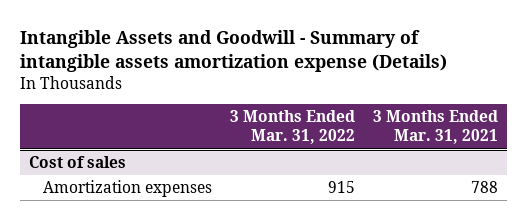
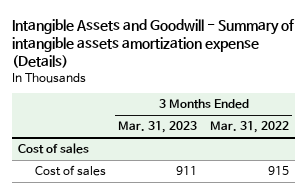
- | 3 Months Ended Mar. 31, 2022 | 3 Months Ended Mar. 31, 2021
+ | 3 Months Ended Mar. 31, 2023 | 3 Months Ended Mar. 31, 2022
@ Cost of sales
- Amortization expenses | 915 | 788
+ Cost of sales | 911 | 915

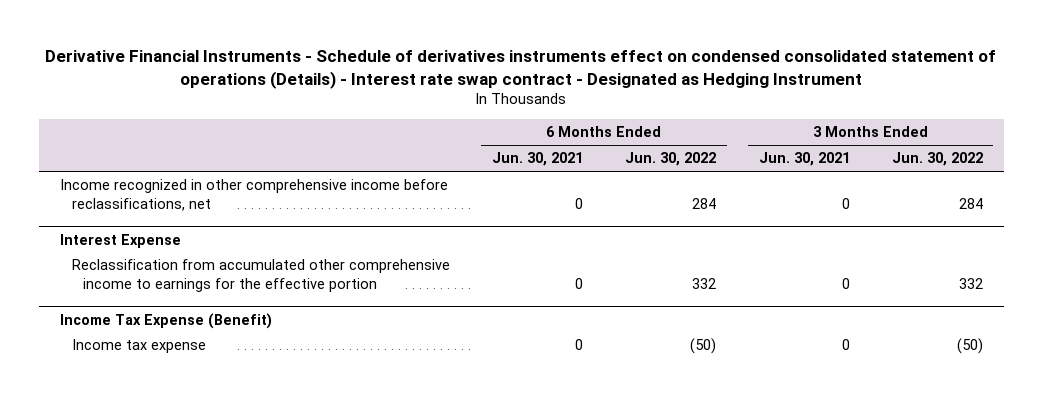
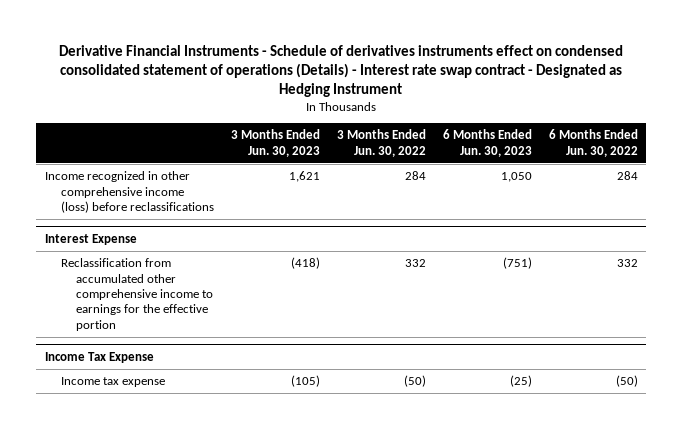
- | 6 Months Ended Jun. 30, 2021 | 6 Months Ended Jun. 30, 2022 | 3 Months Ended Jun. 30, 2021 | 3 Months Ended Jun. 30, 2022
+ | 3 Months Ended Jun. 30, 2023 | 3 Months Ended Jun. 30, 2022 | 6 Months Ended Jun. 30, 2023 | 6 Months Ended Jun. 30, 2022
- Income recognized in other comprehensive income before reclassifications, net | 0 | 284 | 0 | 284
+ Income recognized in other comprehensive income (loss) before reclassifications | 1,621 | 284 | 1,050 | 284
- Income Tax Expense (Benefit)
+ Income Tax Expense

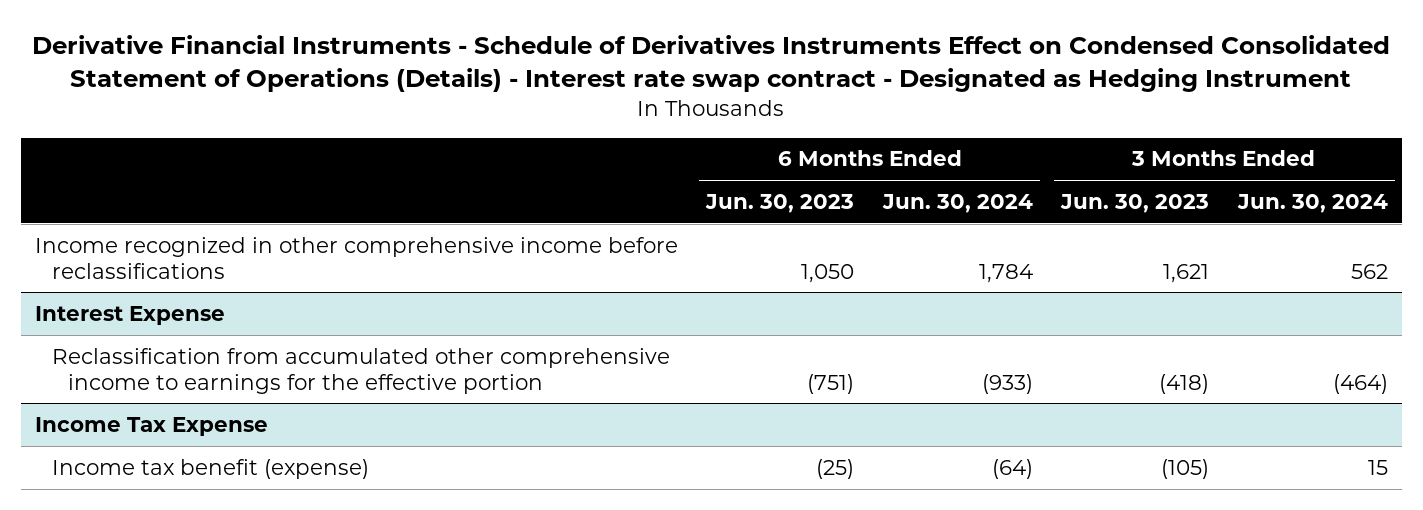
- Derivative Financial Instruments - Schedule of derivatives instruments effect on condensed consolidated statement of operations (Details) - Interest rate swap contract - Designated as Hedging Instrument
+ Derivative Financial Instruments - Schedule of Derivatives Instruments Effect on Condensed Consolidated Statement of Operations (Details) - Interest rate swap contract - Designated as Hedging Instrument
- | 3 Months Ended Jun. 30, 2023 | 3 Months Ended Jun. 30, 2022 | 6 Months Ended Jun. 30, 2023 | 6 Months Ended Jun. 30, 2022
+ | 6 Months Ended Jun. 30, 2023 | 6 Months Ended Jun. 30, 2024 | 3 Months Ended Jun. 30, 2023 | 3 Months Ended Jun. 30, 2024
- Income recognized in other comprehensive income (loss) before reclassifications | 1,621 | 284 | 1,050 | 284
+ Income recognized in other comprehensive income before reclassifications | 1,050 | 1,784 | 1,621 | 562
@ Income Tax Expense
- Income tax expense | (105) | (50) | (25) | (50)
+ Income tax benefit (expense) | (25) | (64) | (105) | 15

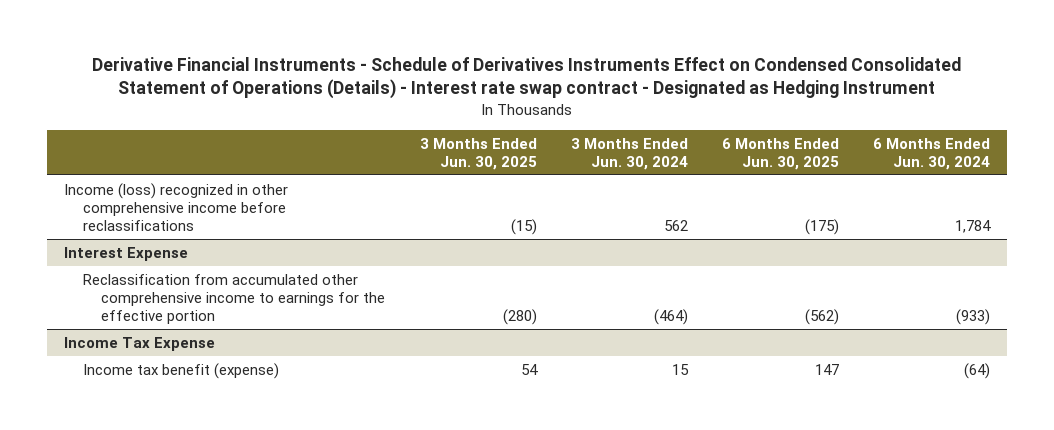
- | 6 Months Ended Jun. 30, 2023 | 6 Months Ended Jun. 30, 2024 | 3 Months Ended Jun. 30, 2023 | 3 Months Ended Jun. 30, 2024
+ | 3 Months Ended Jun. 30, 2025 | 3 Months Ended Jun. 30, 2024 | 6 Months Ended Jun. 30, 2025 | 6 Months Ended Jun. 30, 2024
- Income recognized in other comprehensive income before reclassifications | 1,050 | 1,784 | 1,621 | 562
+ Income (loss) recognized in other comprehensive income before reclassifications | (15) | 562 | (175) | 1,784

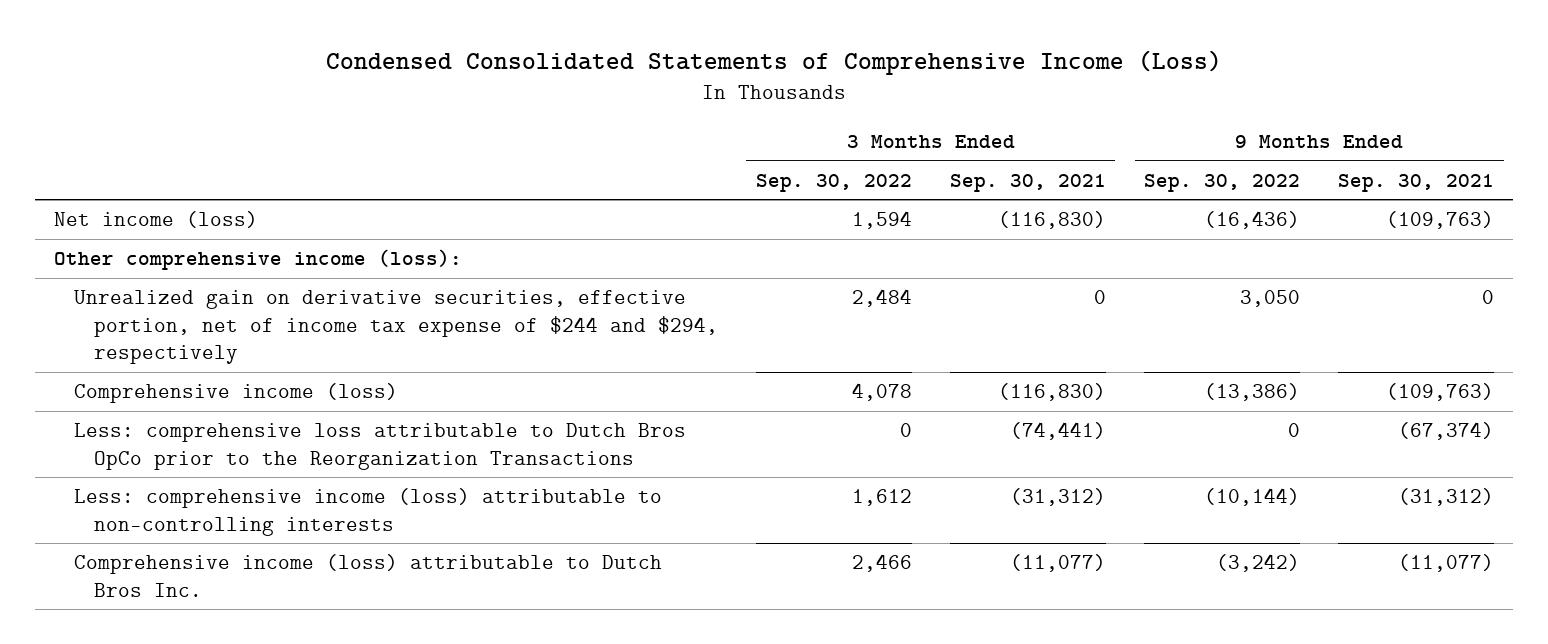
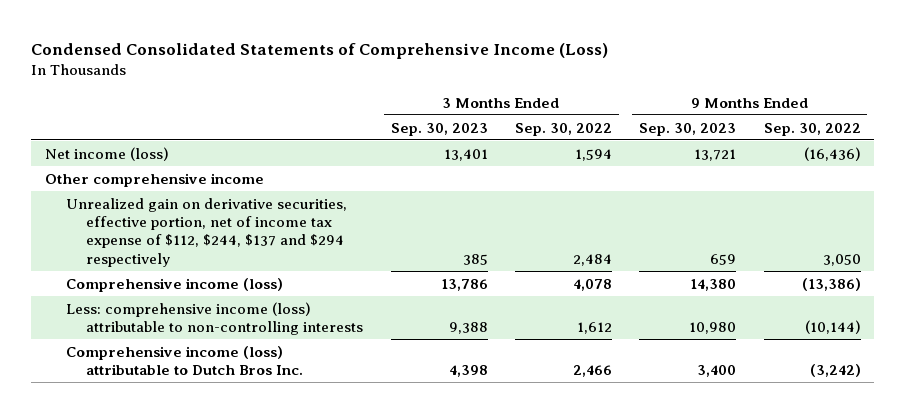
- | 3 Months Ended Sep. 30, 2022 | 3 Months Ended Sep. 30, 2021 | 9 Months Ended Sep. 30, 2022 | 9 Months Ended Sep. 30, 2021
+ | 3 Months Ended Sep. 30, 2023 | 3 Months Ended Sep. 30, 2022 | 9 Months Ended Sep. 30, 2023 | 9 Months Ended Sep. 30, 2022
- Other comprehensive income (loss):
- Unrealized gain on derivative securities, effective portion, net of income tax expense of $244 and $294, respectively | 2,484 | 0 | 3,050 | 0
+ Other comprehensive income
+ Unrealized gain on derivative securities, effective portion, net of income tax expense of $112, $244, $137 and $294 respectively | 385 | 2,484 | 659 | 3,050
- Less: comprehensive loss attributable to Dutch Bros OpCo prior to the Reorganization Transactions | 0 | (74,441) | 0 | (67,374)

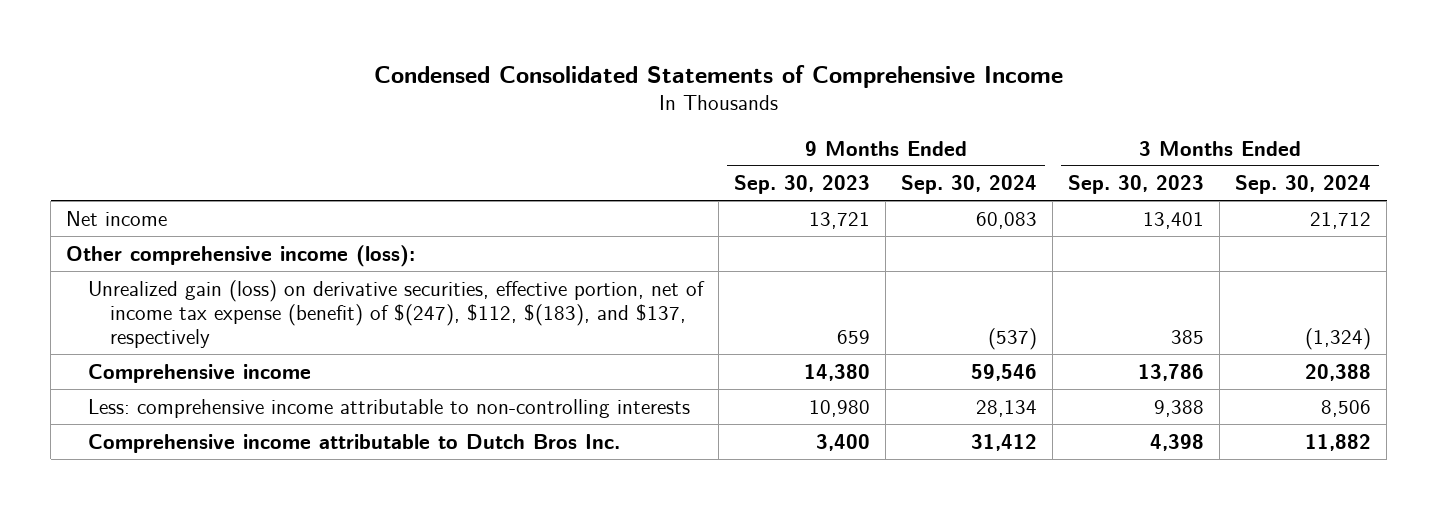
- Condensed Consolidated Statements of Comprehensive Income (Loss)
+ Condensed Consolidated Statements of Comprehensive Income
- | 3 Months Ended Sep. 30, 2023 | 3 Months Ended Sep. 30, 2022 | 9 Months Ended Sep. 30, 2023 | 9 Months Ended Sep. 30, 2022
+ | 9 Months Ended Sep. 30, 2023 | 9 Months Ended Sep. 30, 2024 | 3 Months Ended Sep. 30, 2023 | 3 Months Ended Sep. 30, 2024
- Net income (loss) | 13,401 | 1,594 | 13,721 | (16,436)
- Other comprehensive income
- Unrealized gain on derivative securities, effective portion, net of income tax expense of $112, $244, $137 and $294 respectively | 385 | 2,484 | 659 | 3,050
- Comprehensive income (loss) | 13,786 | 4,078 | 14,380 | (13,386)
- Less: comprehensive income (loss) attributable to non-controlling interests | 9,388 | 1,612 | 10,980 | (10,144)
- Comprehensive income (loss) attributable to Dutch Bros Inc. | 4,398 | 2,466 | 3,400 | (3,242)
+ Net income | 13,721 | 60,083 | 13,401 | 21,712
+ Other comprehensive income (loss):
+ Unrealized gain (loss) on derivative securities, effective portion, net of income tax expense (benefit) of $(247), $112, $(183), and $137, respectively | 659 | (537) | 385 | (1,324)
+ Comprehensive income | 14,380 | 59,546 | 13,786 | 20,388
+ Less: comprehensive income attributable to non-controlling interests | 10,980 | 28,134 | 9,388 | 8,506
+ Comprehensive income attributable to Dutch Bros Inc. | 3,400 | 31,412 | 4,398 | 11,882

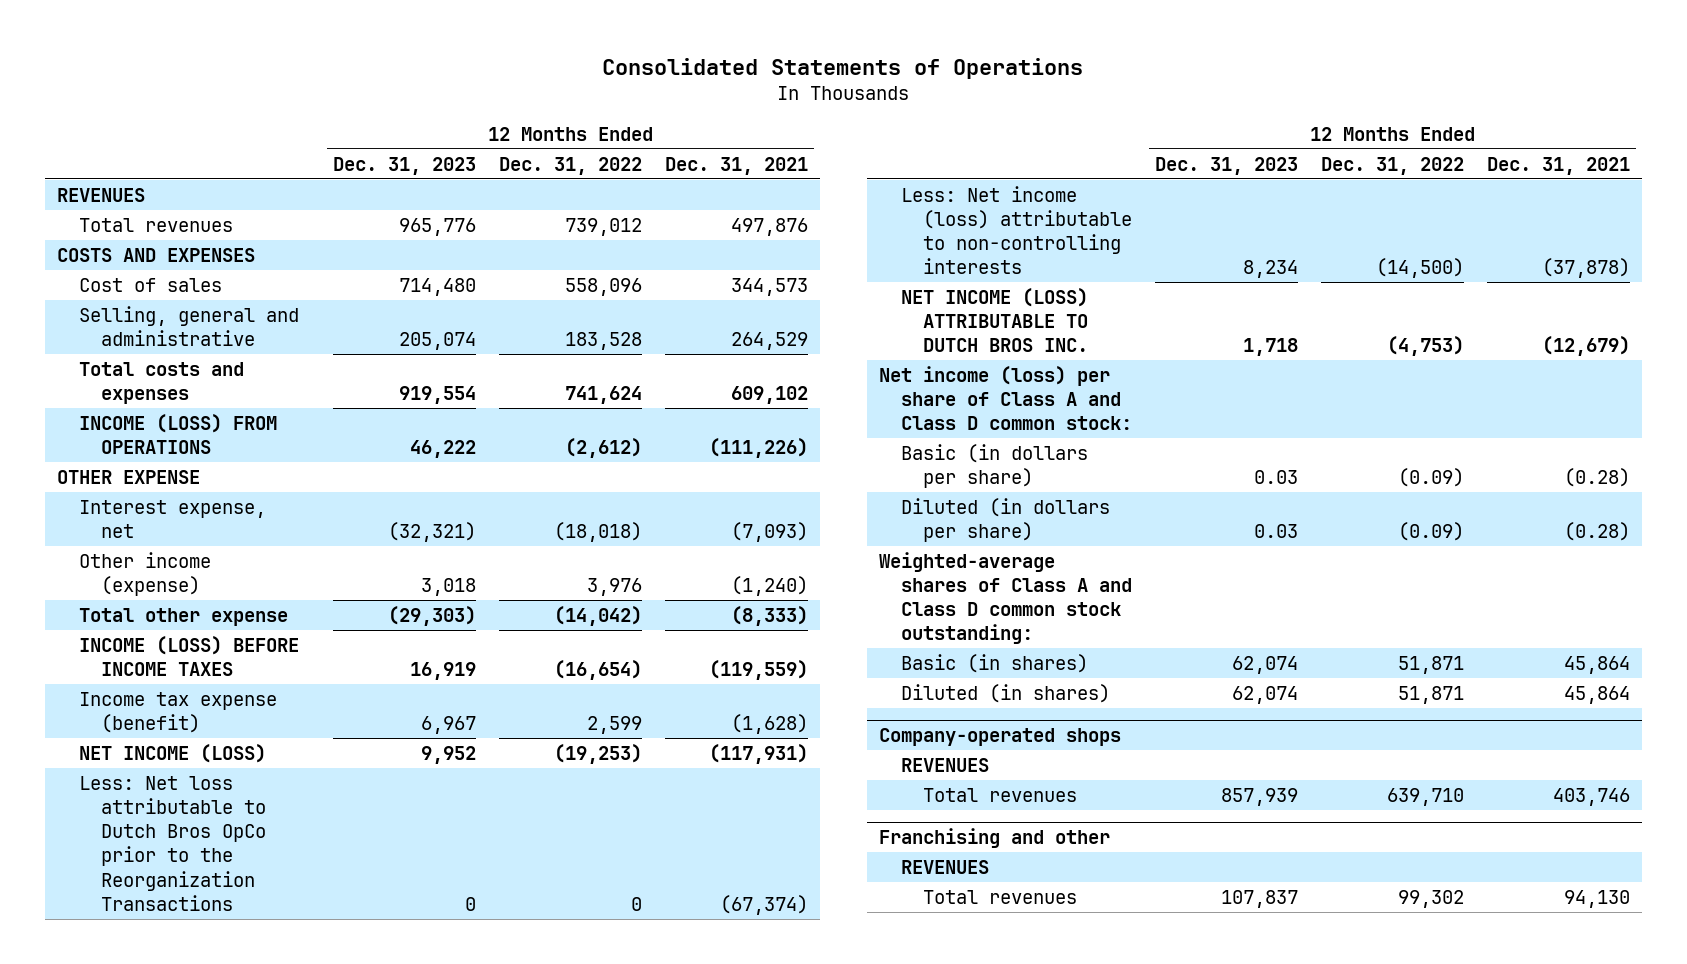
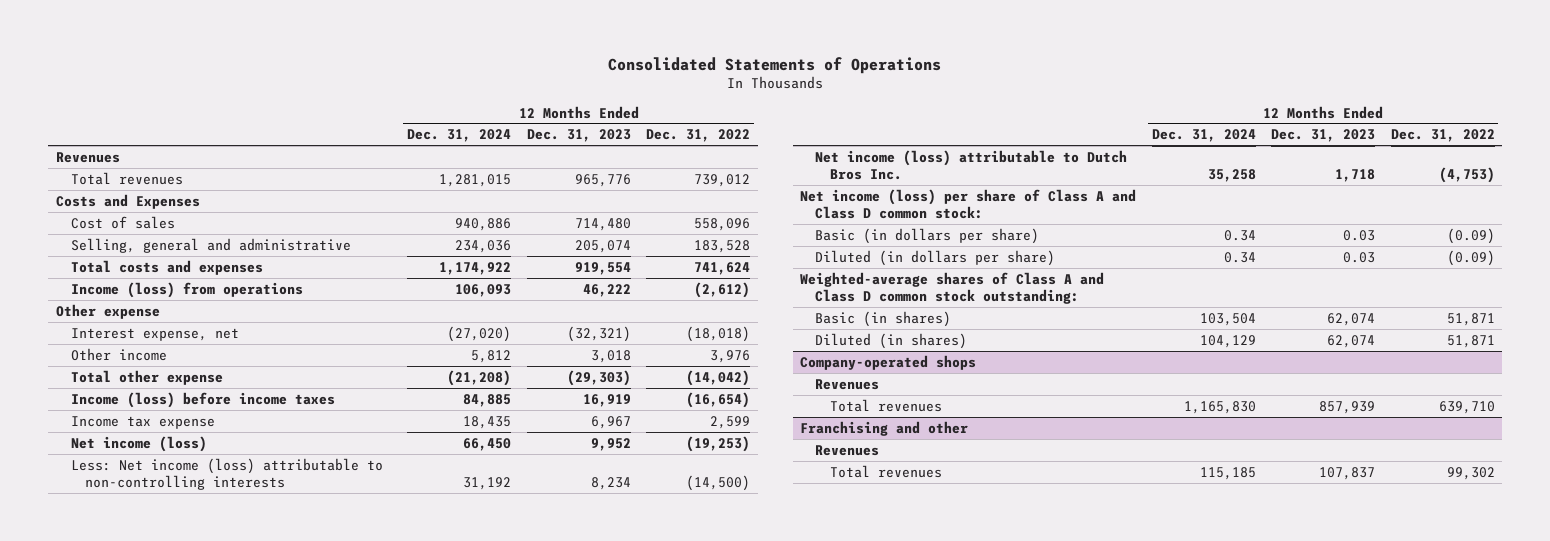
- | 12 Months Ended Dec. 31, 2023 | 12 Months Ended Dec. 31, 2022 | 12 Months Ended Dec. 31, 2021
+ | 12 Months Ended Dec. 31, 2024 | 12 Months Ended Dec. 31, 2023 | 12 Months Ended Dec. 31, 2022
- REVENUES
+ Revenues
- COSTS AND EXPENSES
+ Costs and Expenses
- INCOME (LOSS) FROM OPERATIONS | 46,222 | (2,612) | (111,226)
- OTHER EXPENSE
+ Income (loss) from operations | 106,093 | 46,222 | (2,612)
+ Other expense
- Other income (expense) | 3,018 | 3,976 | (1,240)
+ Other income | 5,812 | 3,018 | 3,976
- INCOME (LOSS) BEFORE INCOME TAXES | 16,919 | (16,654) | (119,559)
- Income tax expense (benefit) | 6,967 | 2,599 | (1,628)
- NET INCOME (LOSS) | 9,952 | (19,253) | (117,931)
- Less: Net loss attributable to Dutch Bros OpCo prior to the Reorganization Transactions | 0 | 0 | (67,374)
+ Income (loss) before income taxes | 84,885 | 16,919 | (16,654)
+ Income tax expense | 18,435 | 6,967 | 2,599
+ Net income (loss) | 66,450 | 9,952 | (19,253)
- NET INCOME (LOSS) ATTRIBUTABLE TO DUTCH BROS INC. | 1,718 | (4,753) | (12,679)
+ Net income (loss) attributable to Dutch Bros Inc. | 35,258 | 1,718 | (4,753)
@ Company-operated shops
- REVENUES
+ Revenues
@ Franchising and other
- REVENUES
+ Revenues

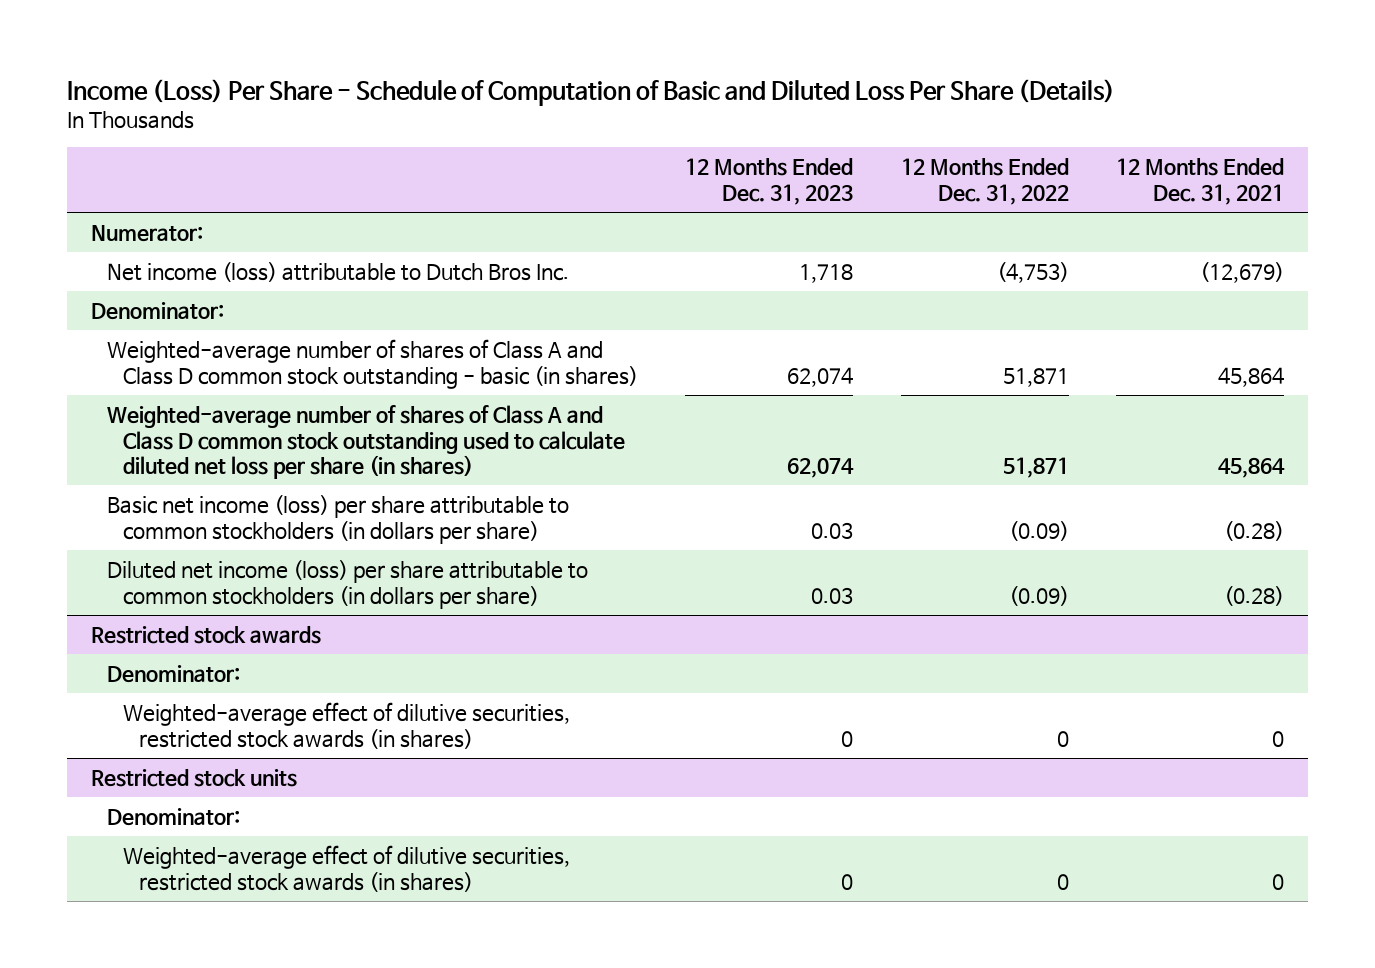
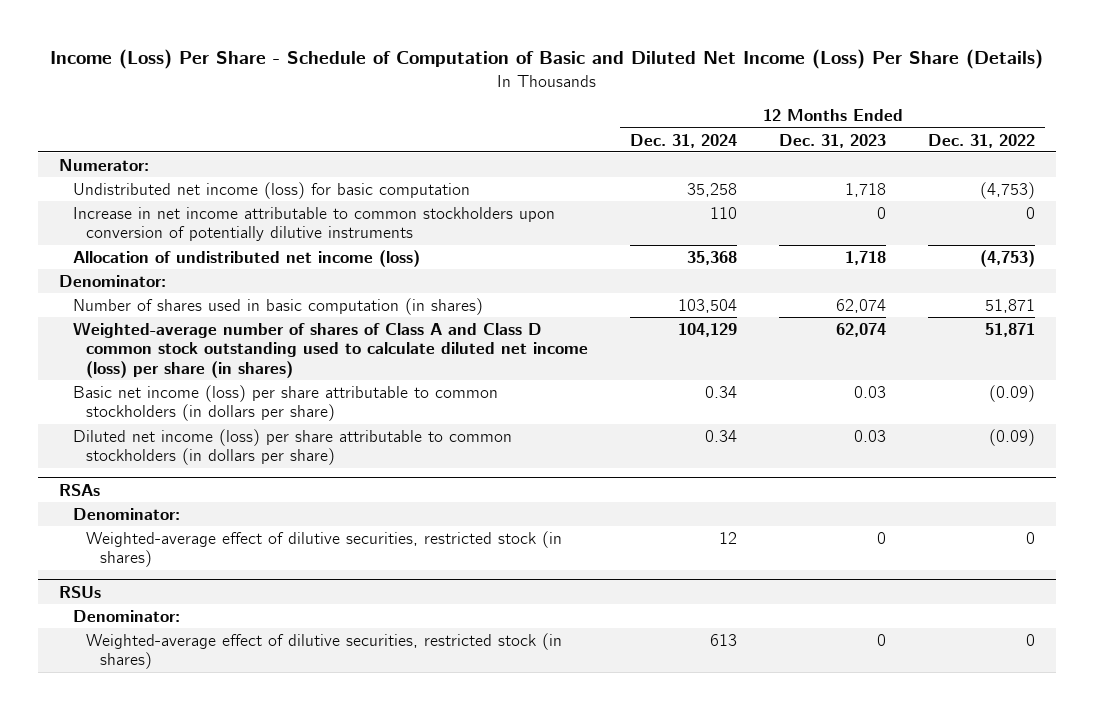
- Income (Loss) Per Share - Schedule of Computation of Basic and Diluted Loss Per Share (Details)
+ Income (Loss) Per Share - Schedule of Computation of Basic and Diluted Net Income (Loss) Per Share (Details)
- | 12 Months Ended Dec. 31, 2023 | 12 Months Ended Dec. 31, 2022 | 12 Months Ended Dec. 31, 2021
+ | 12 Months Ended Dec. 31, 2024 | 12 Months Ended Dec. 31, 2023 | 12 Months Ended Dec. 31, 2022
- Net income (loss) attributable to Dutch Bros Inc. | 1,718 | (4,753) | (12,679)
+ Undistributed net income (loss) for basic computation | 35,258 | 1,718 | (4,753)
+ Increase in net income attributable to common stockholders upon conversion of potentially dilutive instruments | 110 | 0 | 0
+ Allocation of undistributed net income (loss) | 35,368 | 1,718 | (4,753)
- Weighted-average number of shares of Class A and Class D common stock outstanding - basic (in shares) | 62,074 | 51,871 | 45,864
- Weighted-average number of shares of Class A and Class D common stock outstanding used to calculate diluted net loss per share (in shares) | 62,074 | 51,871 | 45,864
+ Number of shares used in basic computation (in shares) | 103,504 | 62,074 | 51,871
+ Weighted-average number of shares of Class A and Class D common stock outstanding used to calculate diluted net income (loss) per share (in shares) | 104,129 | 62,074 | 51,871
- Restricted stock awards
+ RSAs
- Weighted-average effect of dilutive securities, restricted stock awards (in shares) | 0 | 0 | 0
- Restricted stock units
+ Weighted-average effect of dilutive securities, restricted stock (in shares) | 12 | 0 | 0
+ RSUs
- Weighted-average effect of dilutive securities, restricted stock awards (in shares) | 0 | 0 | 0
+ Weighted-average effect of dilutive securities, restricted stock (in shares) | 613 | 0 | 0

